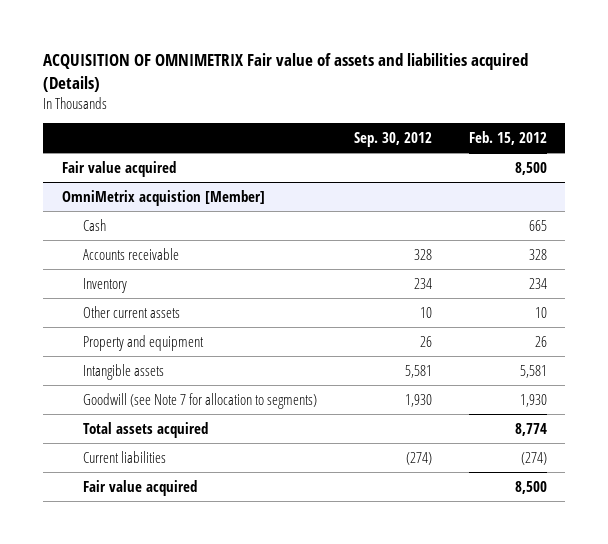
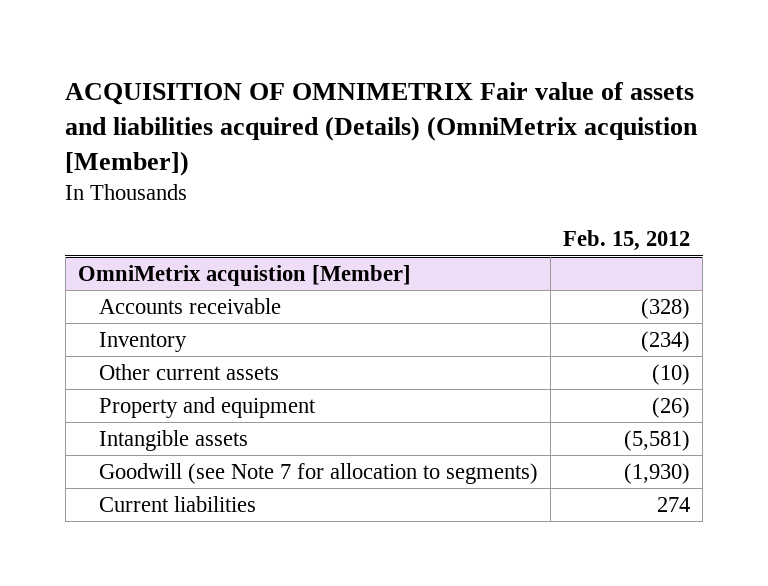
- ACQUISITION OF OMNIMETRIX Fair value of assets and liabilities acquired (Details)
+ ACQUISITION OF OMNIMETRIX Fair value of assets and liabilities acquired (Details) (OmniMetrix acquistion [Member])
- | Sep. 30, 2012 | Feb. 15, 2012
+ | Feb. 15, 2012
- Fair value acquired | | 8,500
@ OmniMetrix acquistion [Member]
- Cash | | 665
- Accounts receivable | 328 | 328
- Inventory | 234 | 234
- Other current assets | 10 | 10
- Property and equipment | 26 | 26
- Intangible assets | 5,581 | 5,581
- Goodwill (see Note 7 for allocation to segments) | 1,930 | 1,930
- Total assets acquired | | 8,774
- Current liabilities | (274) | (274)
- Fair value acquired | | 8,500
+ Accounts receivable | (328)
+ Inventory | (234)
+ Other current assets | (10)
+ Property and equipment | (26)
+ Intangible assets | (5,581)
+ Goodwill (see Note 7 for allocation to segments) | (1,930)
+ Current liabilities | 274

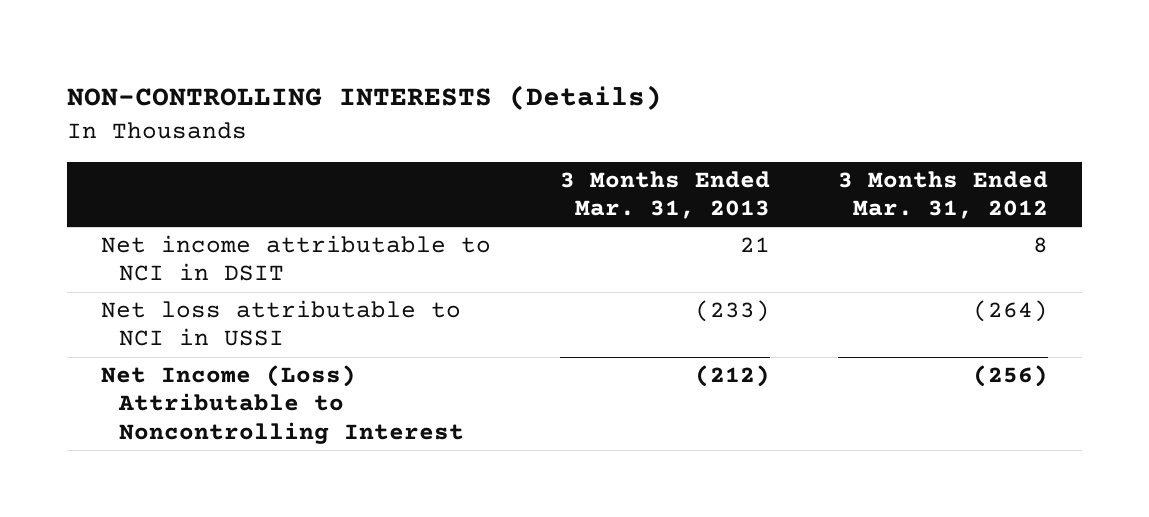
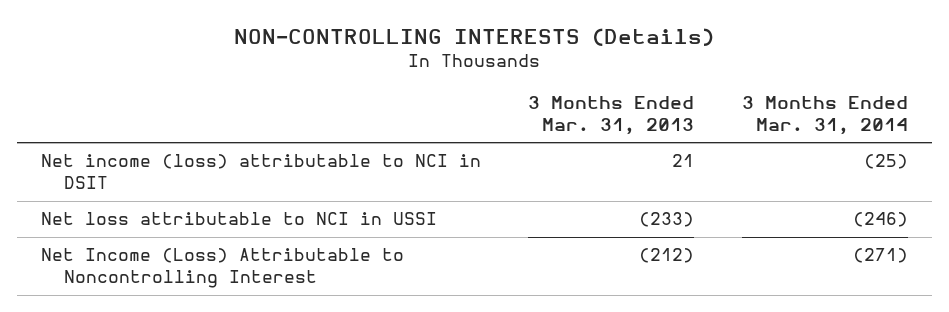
- | 3 Months Ended Mar. 31, 2013 | 3 Months Ended Mar. 31, 2012
+ | 3 Months Ended Mar. 31, 2013 | 3 Months Ended Mar. 31, 2014
- Net income attributable to NCI in DSIT | 21 | 8
+ Net income (loss) attributable to NCI in DSIT | 21 | (25)

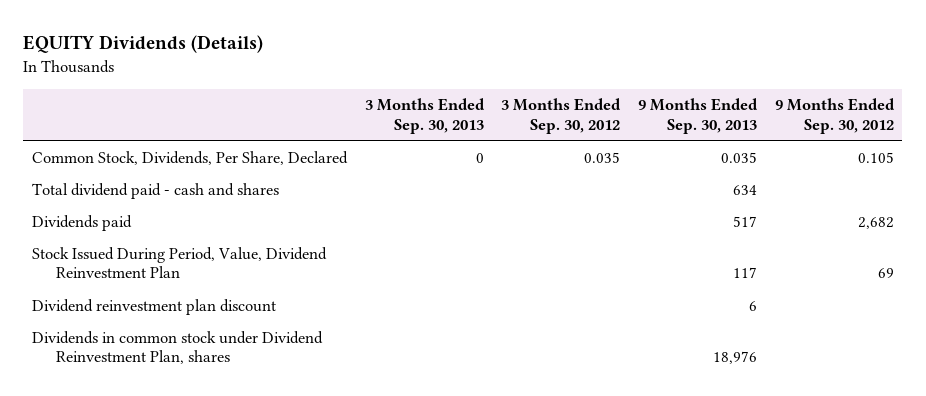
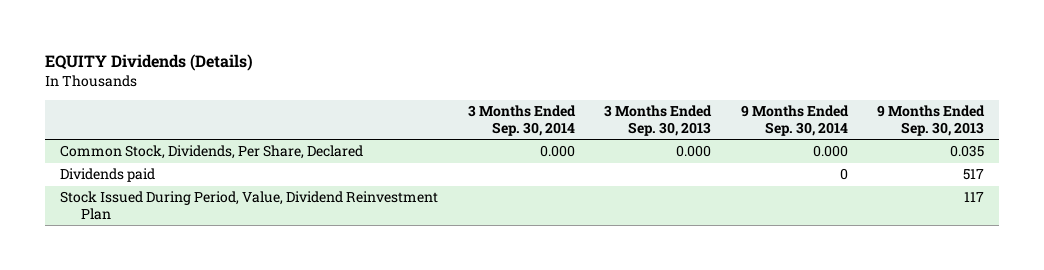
- | 3 Months Ended Sep. 30, 2013 | 3 Months Ended Sep. 30, 2012 | 9 Months Ended Sep. 30, 2013 | 9 Months Ended Sep. 30, 2012
+ | 3 Months Ended Sep. 30, 2014 | 3 Months Ended Sep. 30, 2013 | 9 Months Ended Sep. 30, 2014 | 9 Months Ended Sep. 30, 2013
- Common Stock, Dividends, Per Share, Declared | 0 | 0.035 | 0.035 | 0.105
- Total dividend paid - cash and shares | | | 634 |
+ Common Stock, Dividends, Per Share, Declared | 0.000 | 0.000 | 0.000 | 0.035
- Dividend reinvestment plan discount | | | 6 |
- Dividends in common stock under Dividend Reinvestment Plan, shares | | | 18,976 |

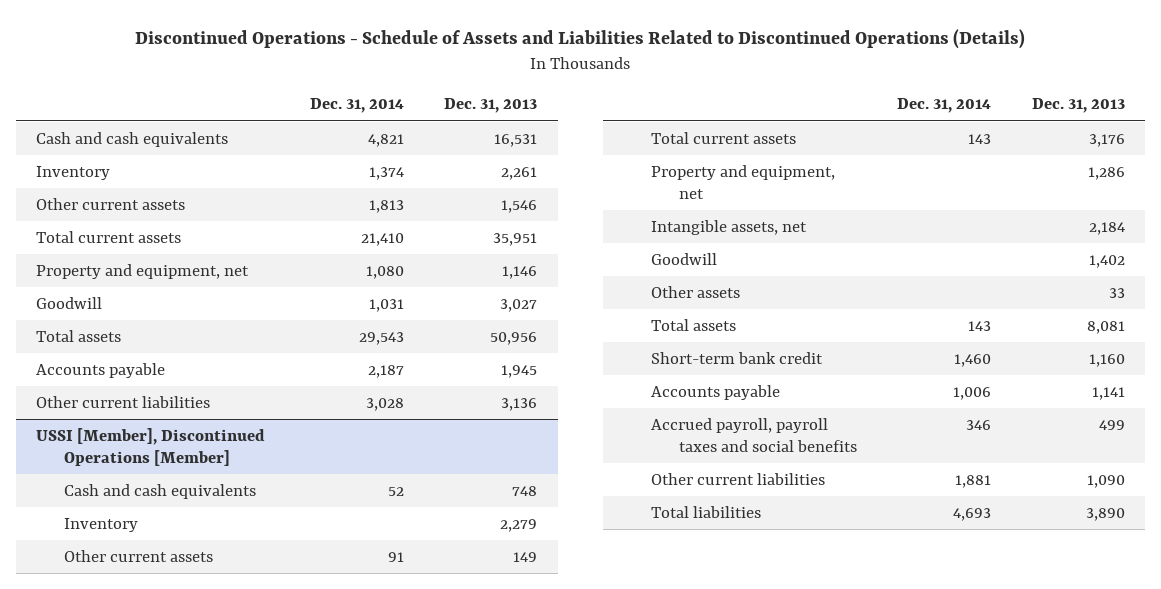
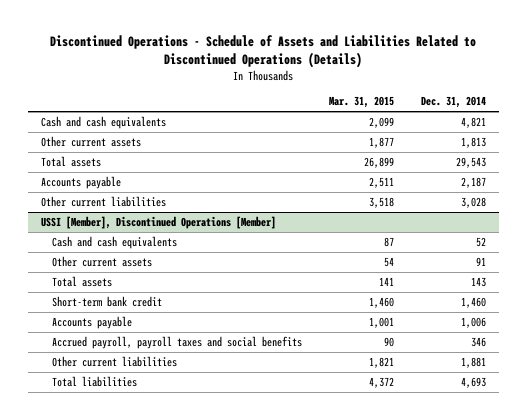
- | Dec. 31, 2014 | Dec. 31, 2013
+ | Mar. 31, 2015 | Dec. 31, 2014
- Inventory | 1,374 | 2,261
- Total current assets | 21,410 | 35,951
- Property and equipment, net | 1,080 | 1,146
- Goodwill | 1,031 | 3,027
@ USSI [Member], Discontinued Operations [Member]
- Inventory | | 2,279
- Total current assets | 143 | 3,176
- Property and equipment, net | | 1,286
- Intangible assets, net | | 2,184
- Goodwill | | 1,402
- Other assets | | 33

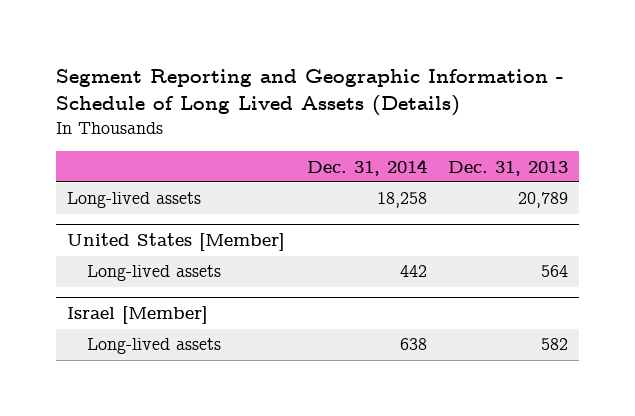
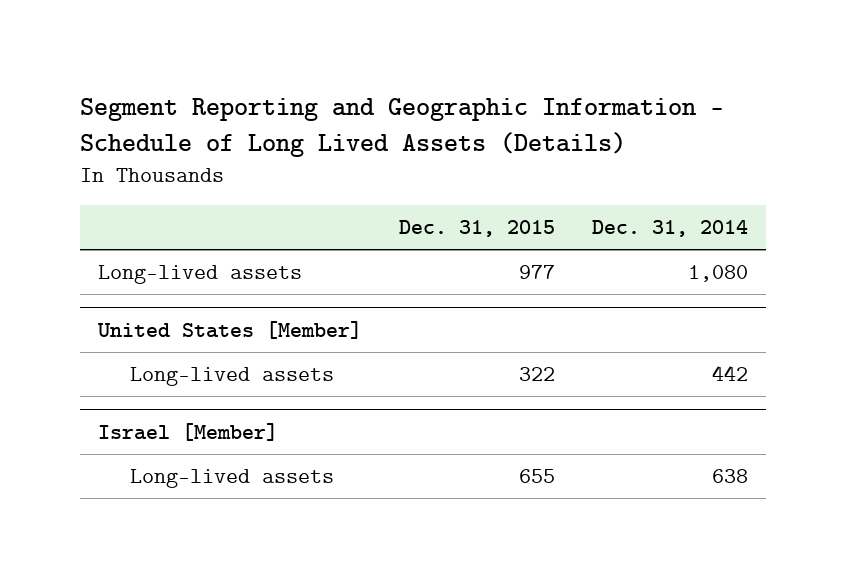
- | Dec. 31, 2014 | Dec. 31, 2013
+ | Dec. 31, 2015 | Dec. 31, 2014
- Long-lived assets | 18,258 | 20,789
+ Long-lived assets | 977 | 1,080

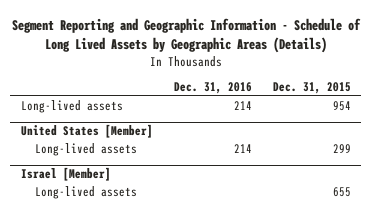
- Segment Reporting and Geographic Information - Schedule of Long Lived Assets (Details)
+ Segment Reporting and Geographic Information - Schedule of Long Lived Assets by Geographic Areas (Details)
- | Dec. 31, 2015 | Dec. 31, 2014
+ | Dec. 31, 2016 | Dec. 31, 2015
- Long-lived assets | 977 | 1,080
+ Long-lived assets | 214 | 954
@ United States [Member]
- Long-lived assets | 322 | 442
+ Long-lived assets | 214 | 299

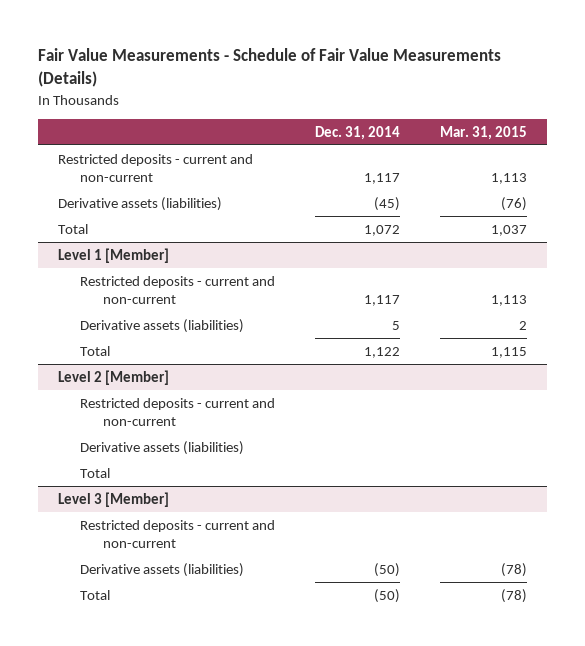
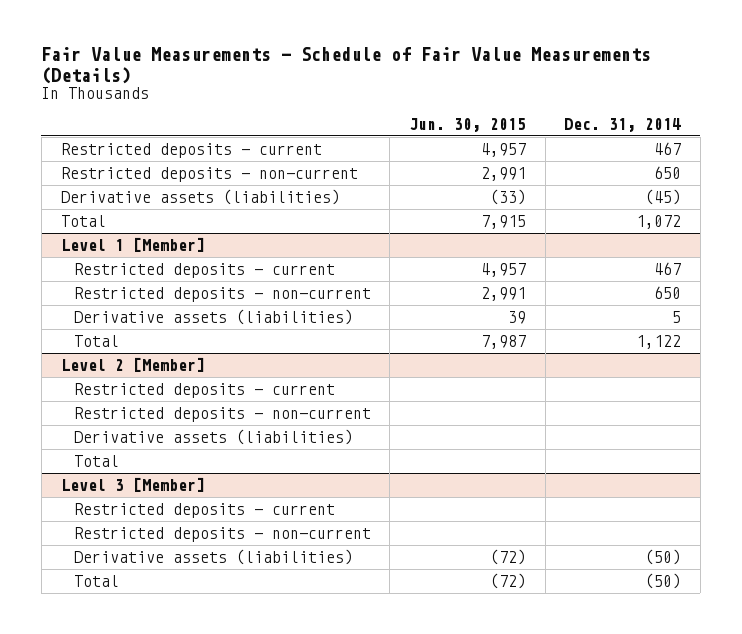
- | Dec. 31, 2014 | Mar. 31, 2015
+ | Jun. 30, 2015 | Dec. 31, 2014
- Restricted deposits - current and non-current | 1,117 | 1,113
+ Restricted deposits - current | 4,957 | 467
+ Restricted deposits - non-current | 2,991 | 650
@ Level 1 [Member]
- Restricted deposits - current and non-current | 1,117 | 1,113
+ Restricted deposits - current | 4,957 | 467
+ Restricted deposits - non-current | 2,991 | 650
@ Level 2 [Member]
- Restricted deposits - current and non-current
+ Restricted deposits - current
+ Restricted deposits - non-current
@ Level 3 [Member]
- Restricted deposits - current and non-current
+ Restricted deposits - current
+ Restricted deposits - non-current

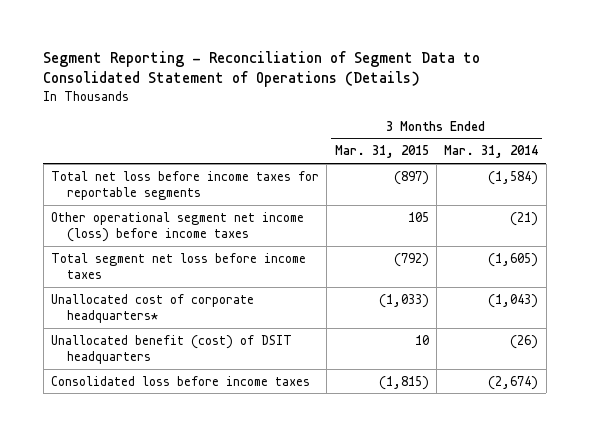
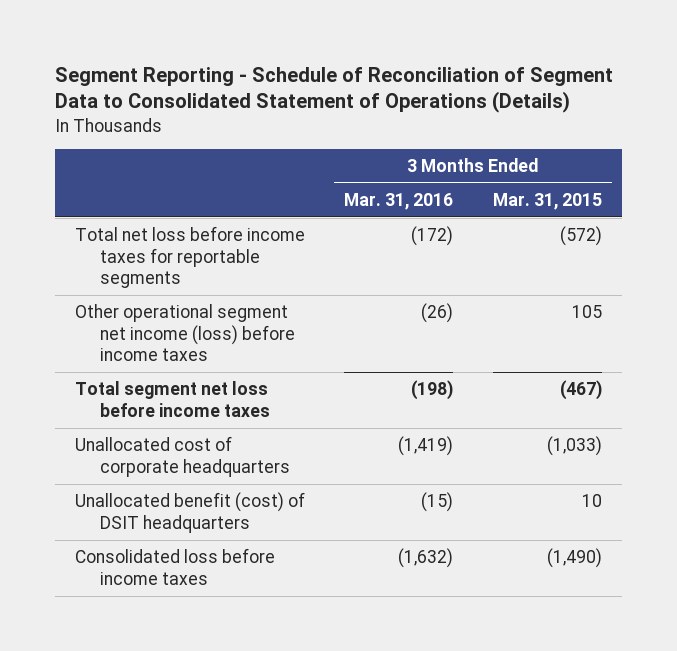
- Segment Reporting - Reconciliation of Segment Data to Consolidated Statement of Operations (Details)
+ Segment Reporting - Schedule of Reconciliation of Segment Data to Consolidated Statement of Operations (Details)
- | 3 Months Ended Mar. 31, 2015 | 3 Months Ended Mar. 31, 2014
+ | 3 Months Ended Mar. 31, 2016 | 3 Months Ended Mar. 31, 2015
- Total net loss before income taxes for reportable segments | (897) | (1,584)
+ Total net loss before income taxes for reportable segments | (172) | (572)
- Total segment net loss before income taxes | (792) | (1,605)
- Unallocated cost of corporate headquarters* | (1,033) | (1,043)
+ Total segment net loss before income taxes | (198) | (467)
+ Unallocated cost of corporate headquarters | (1,419) | (1,033)
- Consolidated loss before income taxes | (1,815) | (2,674)
+ Consolidated loss before income taxes | (1,632) | (1,490)

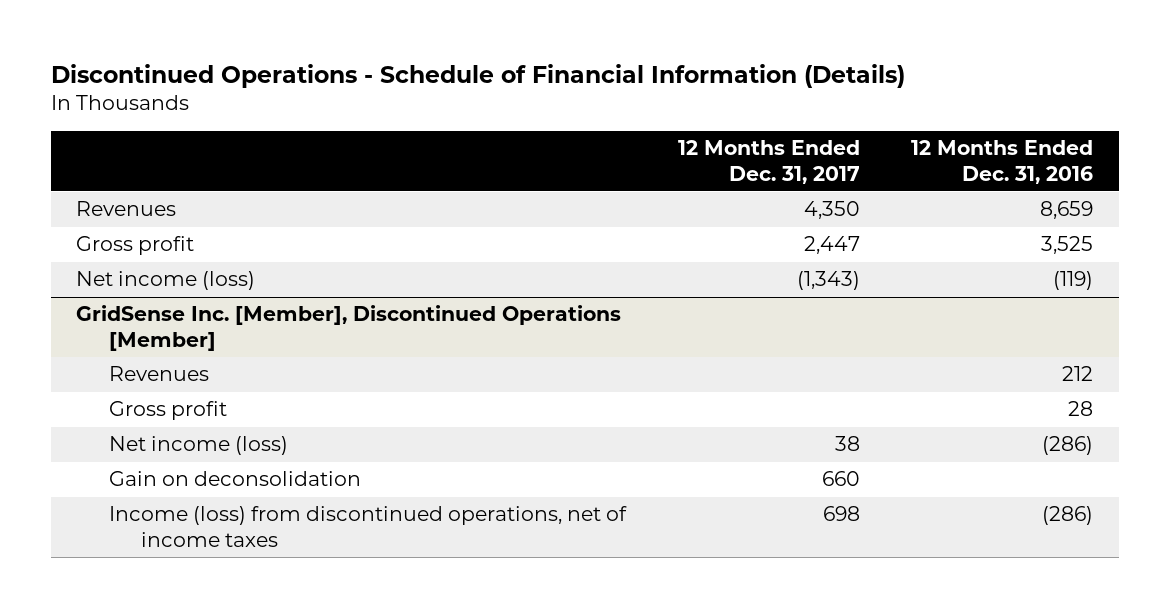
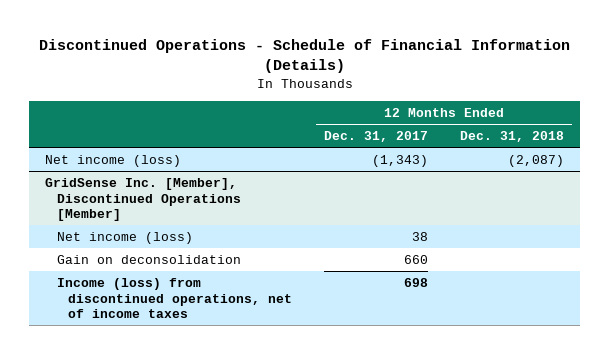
- | 12 Months Ended Dec. 31, 2017 | 12 Months Ended Dec. 31, 2016
+ | 12 Months Ended Dec. 31, 2017 | 12 Months Ended Dec. 31, 2018
- Revenues | 4,350 | 8,659
- Gross profit | 2,447 | 3,525
@ GridSense Inc. [Member], Discontinued Operations [Member]
- Revenues | | 212
- Gross profit | | 28

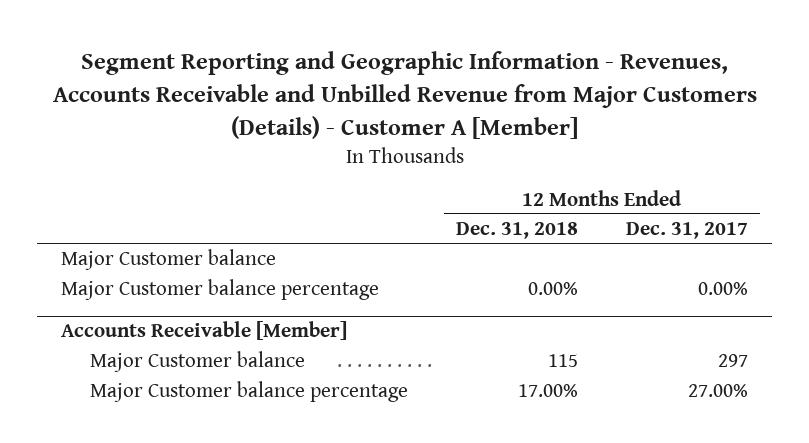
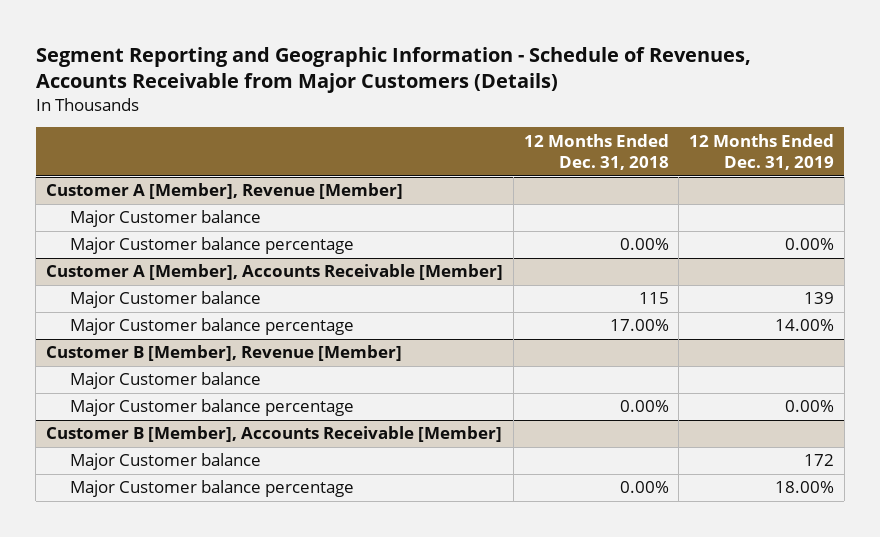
- Segment Reporting and Geographic Information - Revenues, Accounts Receivable and Unbilled Revenue from Major Customers (Details) - Customer A [Member]
+ Segment Reporting and Geographic Information - Schedule of Revenues, Accounts Receivable from Major Customers (Details)
- | 12 Months Ended Dec. 31, 2018 | 12 Months Ended Dec. 31, 2017
+ | 12 Months Ended Dec. 31, 2018 | 12 Months Ended Dec. 31, 2019
+ Customer A [Member], Revenue [Member]
- Accounts Receivable [Member]
+ Customer A [Member], Accounts Receivable [Member]
+ Customer B [Member], Revenue [Member]
+ Major Customer balance
+ Major Customer balance percentage | 0.00% | 0.00%
+ Customer B [Member], Accounts Receivable [Member]
+ Major Customer balance | | 172
+ Major Customer balance percentage | 0.00% | 18.00%

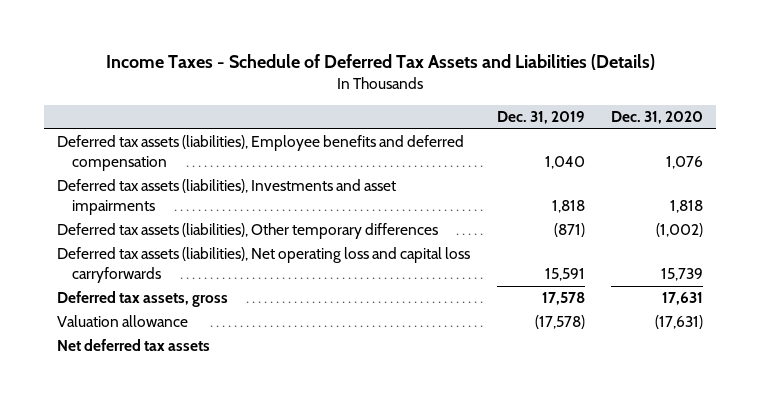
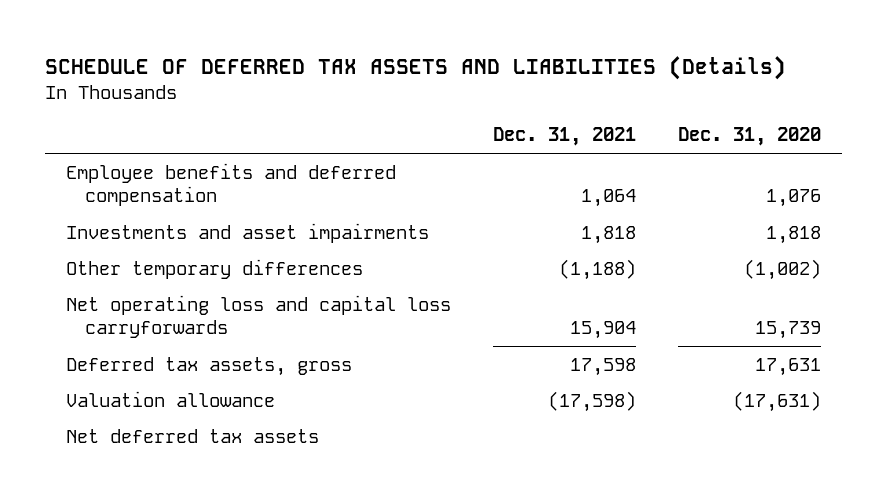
- Income Taxes - Schedule of Deferred Tax Assets and Liabilities (Details)
+ SCHEDULE OF DEFERRED TAX ASSETS AND LIABILITIES (Details)
- | Dec. 31, 2019 | Dec. 31, 2020
+ | Dec. 31, 2021 | Dec. 31, 2020
- Deferred tax assets (liabilities), Employee benefits and deferred compensation | 1,040 | 1,076
- Deferred tax assets (liabilities), Investments and asset impairments | 1,818 | 1,818
- Deferred tax assets (liabilities), Other temporary differences | (871) | (1,002)
- Deferred tax assets (liabilities), Net operating loss and capital loss carryforwards | 15,591 | 15,739
+ Employee benefits and deferred compensation | 1,064 | 1,076
+ Investments and asset impairments | 1,818 | 1,818
+ Other temporary differences | (1,188) | (1,002)
+ Net operating loss and capital loss carryforwards | 15,904 | 15,739

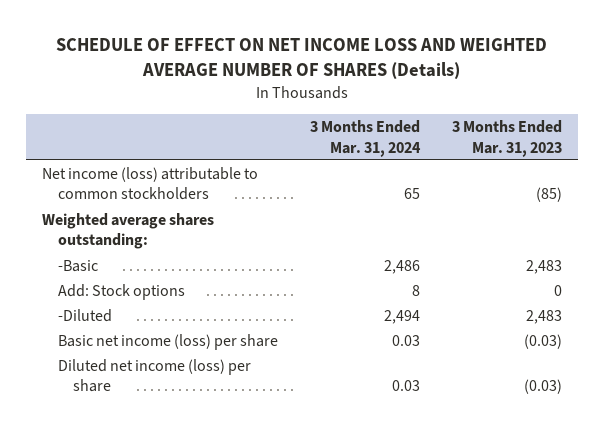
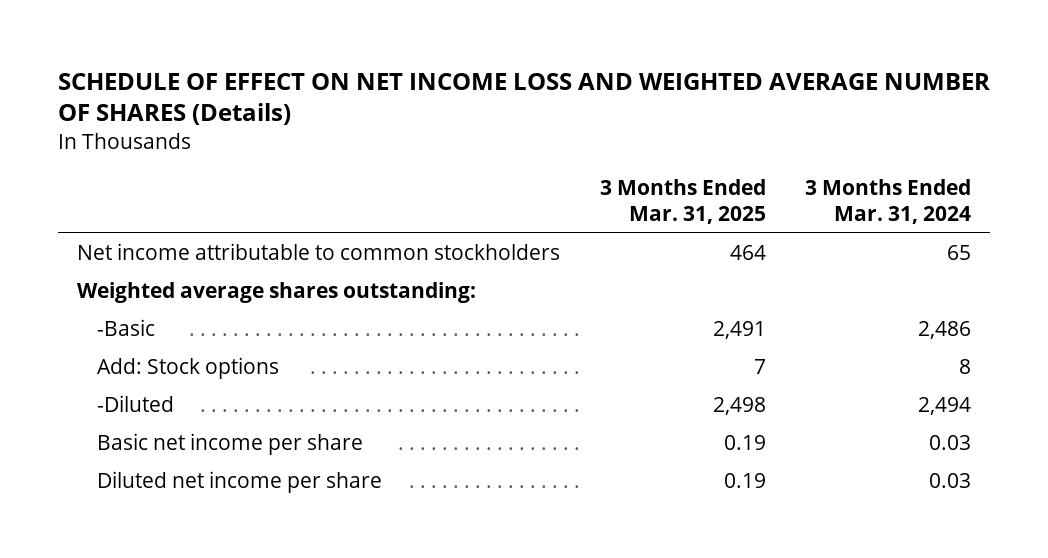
- | 3 Months Ended Mar. 31, 2024 | 3 Months Ended Mar. 31, 2023
+ | 3 Months Ended Mar. 31, 2025 | 3 Months Ended Mar. 31, 2024
- Net income (loss) attributable to common stockholders | 65 | (85)
+ Net income attributable to common stockholders | 464 | 65
- Basic net income (loss) per share | 0.03 | (0.03)
- Diluted net income (loss) per share | 0.03 | (0.03)
+ Basic net income per share | 0.19 | 0.03
+ Diluted net income per share | 0.19 | 0.03

